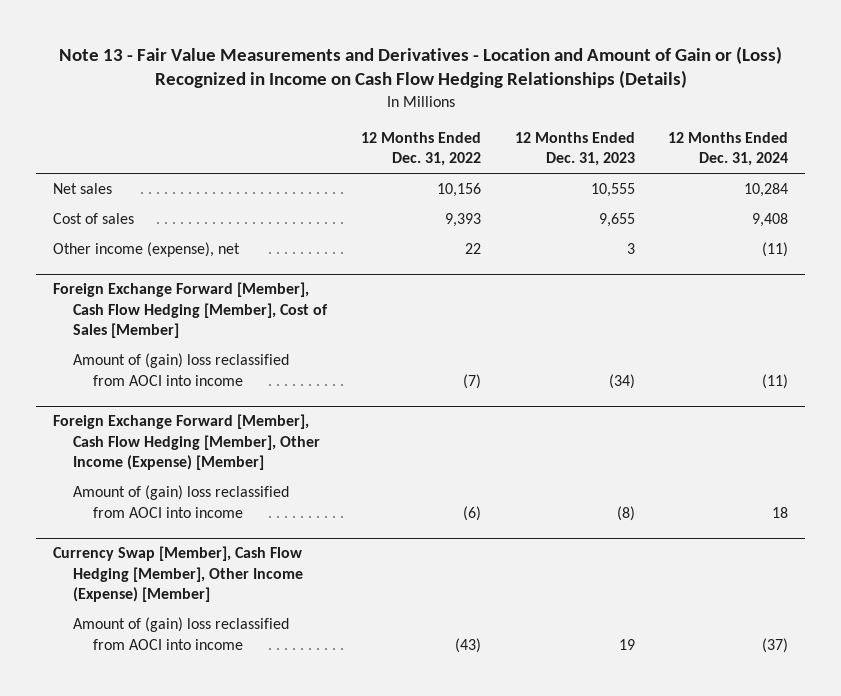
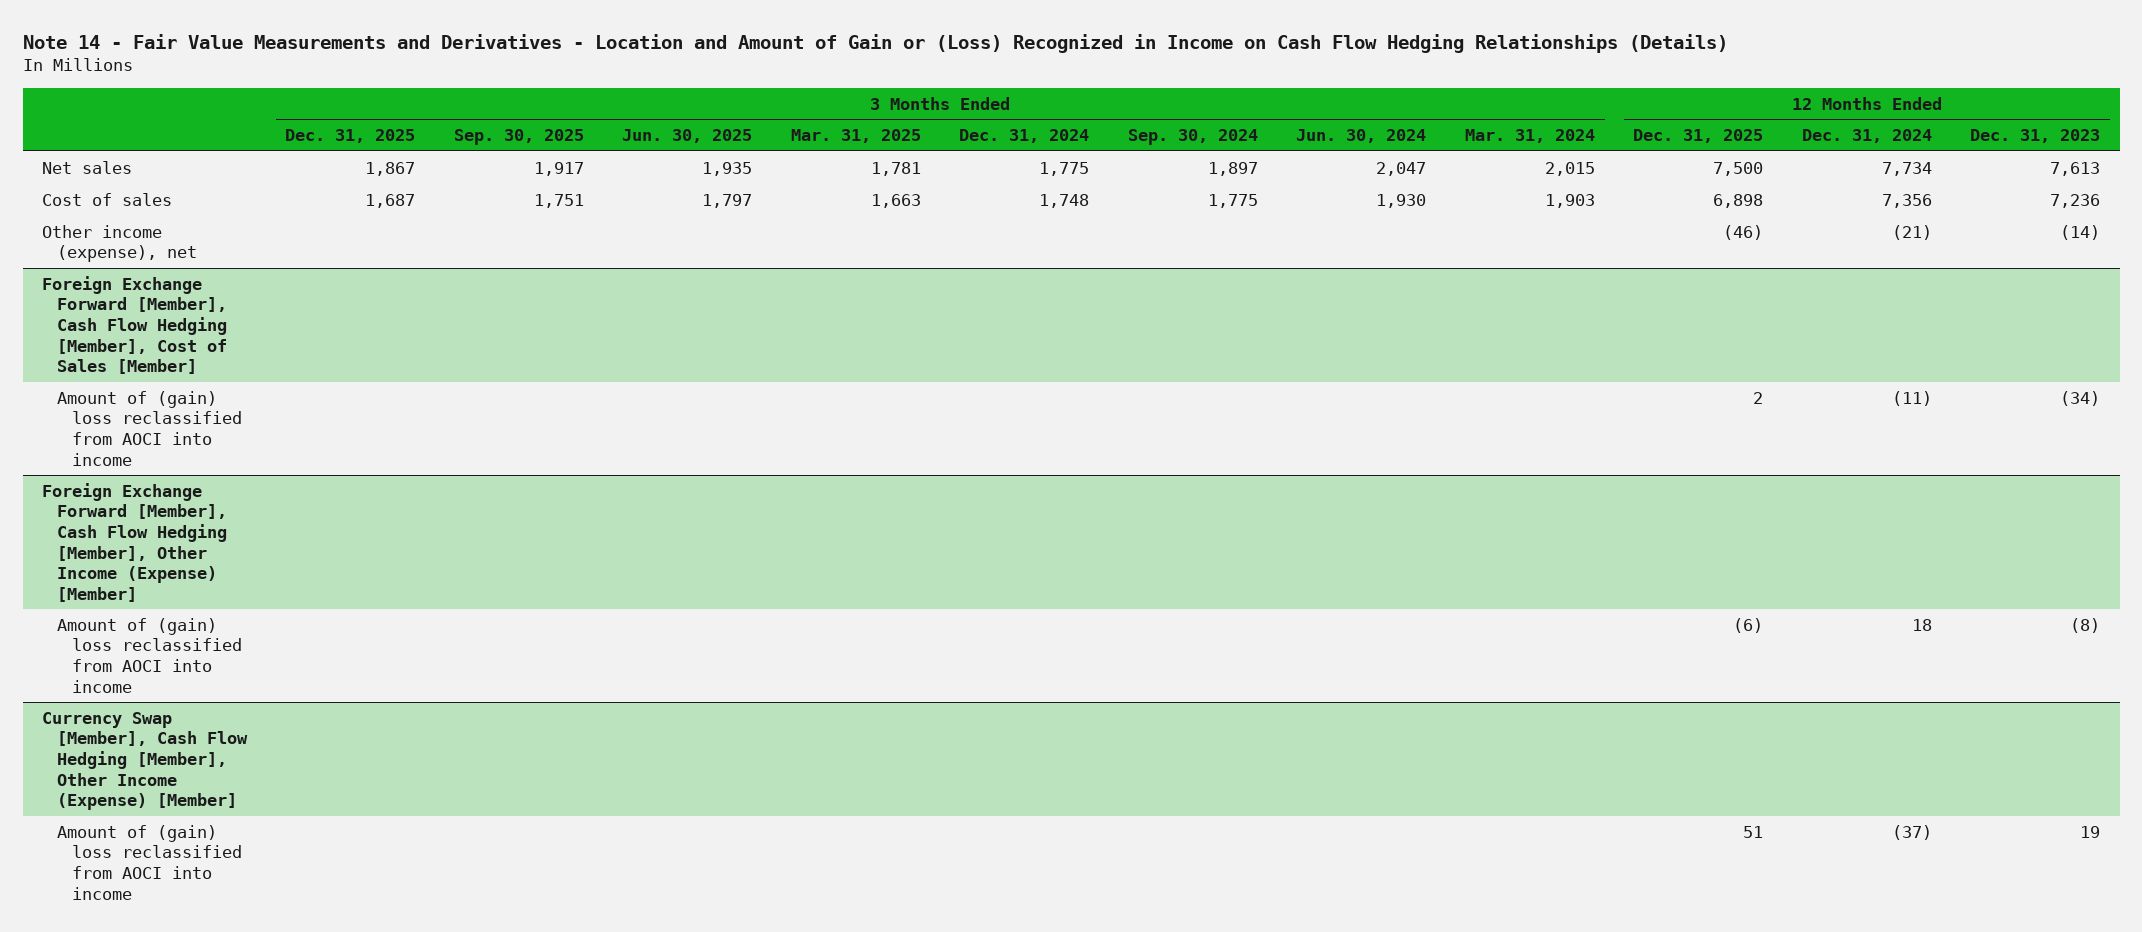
- Note 13 - Fair Value Measurements and Derivatives - Location and Amount of Gain or (Loss) Recognized in Income on Cash Flow Hedging Relationships (Details)
+ Note 14 - Fair Value Measurements and Derivatives - Location and Amount of Gain or (Loss) Recognized in Income on Cash Flow Hedging Relationships (Details)
- | 12 Months Ended Dec. 31, 2022 | 12 Months Ended Dec. 31, 2023 | 12 Months Ended Dec. 31, 2024
+ | 3 Months Ended Dec. 31, 2025 | 3 Months Ended Sep. 30, 2025 | 3 Months Ended Jun. 30, 2025 | 3 Months Ended Mar. 31, 2025 | 3 Months Ended Dec. 31, 2024 | 3 Months Ended Sep. 30, 2024 | 3 Months Ended Jun. 30, 2024 | 3 Months Ended Mar. 31, 2024 | 12 Months Ended Dec. 31, 2025 | 12 Months Ended Dec. 31, 2024 | 12 Months Ended Dec. 31, 2023
- Net sales | 10,156 | 10,555 | 10,284
- Cost of sales | 9,393 | 9,655 | 9,408
- Other income (expense), net | 22 | 3 | (11)
+ Net sales | 1,867 | 1,917 | 1,935 | 1,781 | 1,775 | 1,897 | 2,047 | 2,015 | 7,500 | 7,734 | 7,613
+ Cost of sales | 1,687 | 1,751 | 1,797 | 1,663 | 1,748 | 1,775 | 1,930 | 1,903 | 6,898 | 7,356 | 7,236
+ Other income (expense), net | | | | | | | | | (46) | (21) | (14)

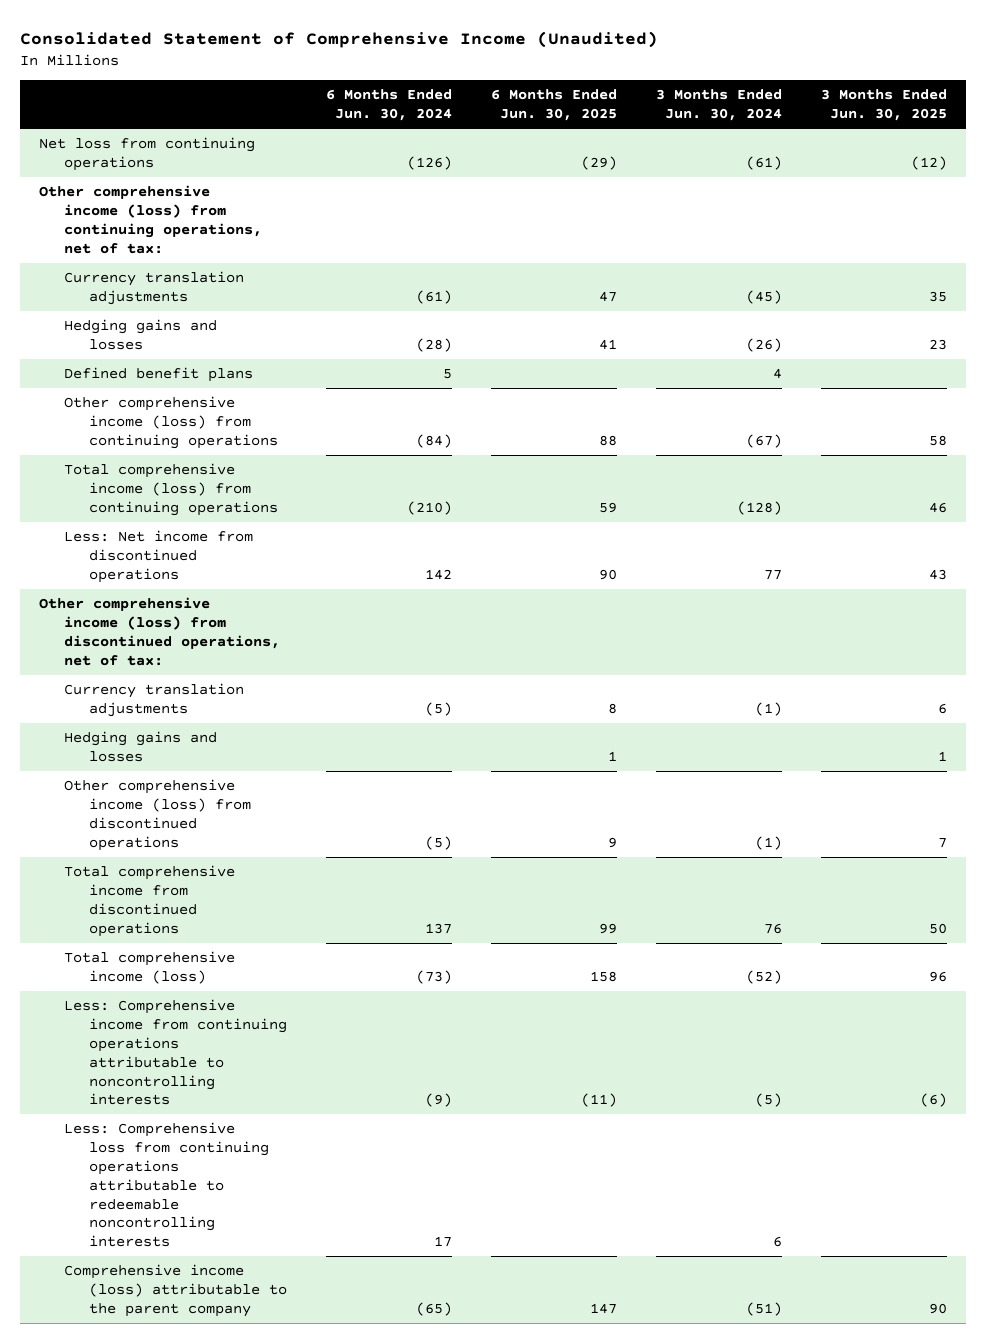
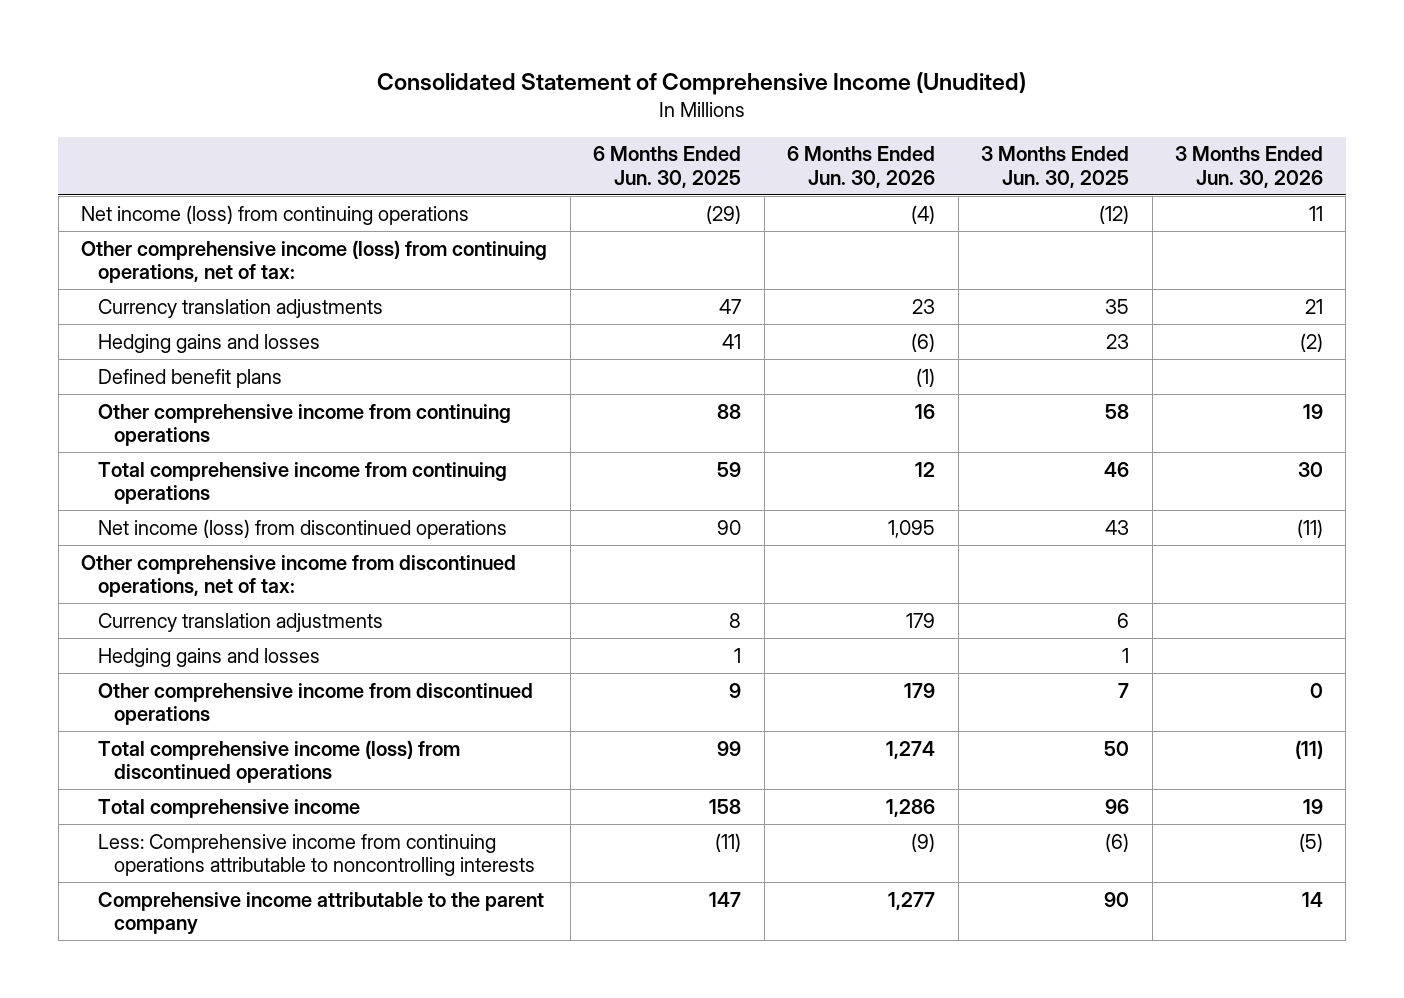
- Consolidated Statement of Comprehensive Income (Unaudited)
+ Consolidated Statement of Comprehensive Income (Unudited)
- | 6 Months Ended Jun. 30, 2024 | 6 Months Ended Jun. 30, 2025 | 3 Months Ended Jun. 30, 2024 | 3 Months Ended Jun. 30, 2025
+ | 6 Months Ended Jun. 30, 2025 | 6 Months Ended Jun. 30, 2026 | 3 Months Ended Jun. 30, 2025 | 3 Months Ended Jun. 30, 2026
- Net loss from continuing operations | (126) | (29) | (61) | (12)
+ Net income (loss) from continuing operations | (29) | (4) | (12) | 11
- Other comprehensive income (loss) from continuing operations | (84) | 88 | (67) | 58
- Total comprehensive income (loss) from continuing operations | (210) | 59 | (128) | 46
- Less: Net income from discontinued operations | 142 | 90 | 77 | 43
- Other comprehensive income (loss) from discontinued operations, net of tax:
+ Other comprehensive income from continuing operations | 88 | 16 | 58 | 19
+ Total comprehensive income from continuing operations | 59 | 12 | 46 | 30
+ Net income (loss) from discontinued operations | 90 | 1,095 | 43 | (11)
+ Other comprehensive income from discontinued operations, net of tax:
- Other comprehensive income (loss) from discontinued operations | (5) | 9 | (1) | 7
- Total comprehensive income from discontinued operations | 137 | 99 | 76 | 50
- Total comprehensive income (loss) | (73) | 158 | (52) | 96
+ Other comprehensive income from discontinued operations | 9 | 179 | 7 | 0
+ Total comprehensive income (loss) from discontinued operations | 99 | 1,274 | 50 | (11)
+ Total comprehensive income | 158 | 1,286 | 96 | 19
- Less: Comprehensive loss from continuing operations attributable to redeemable noncontrolling interests | 17 | | 6 |
- Comprehensive income (loss) attributable to the parent company | (65) | 147 | (51) | 90
+ Comprehensive income attributable to the parent company | 147 | 1,277 | 90 | 14

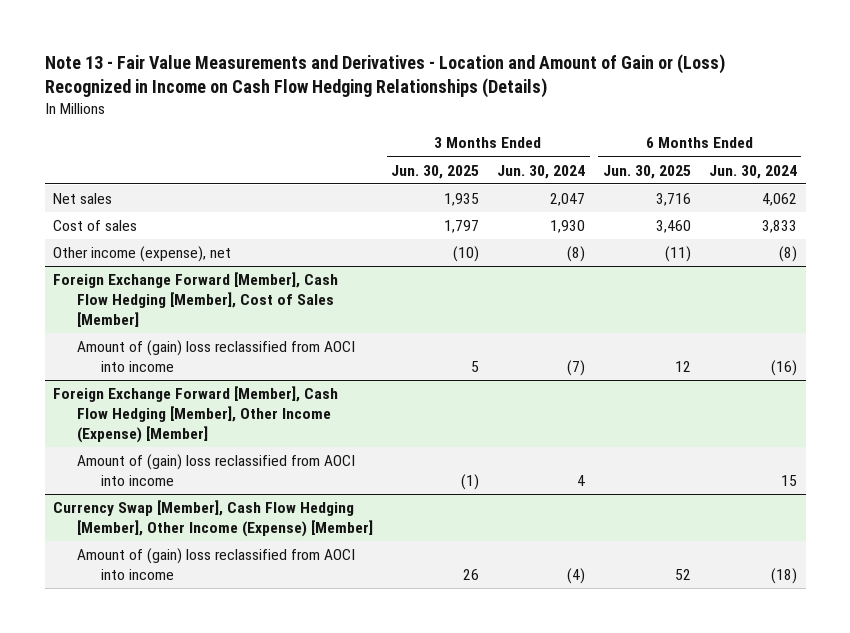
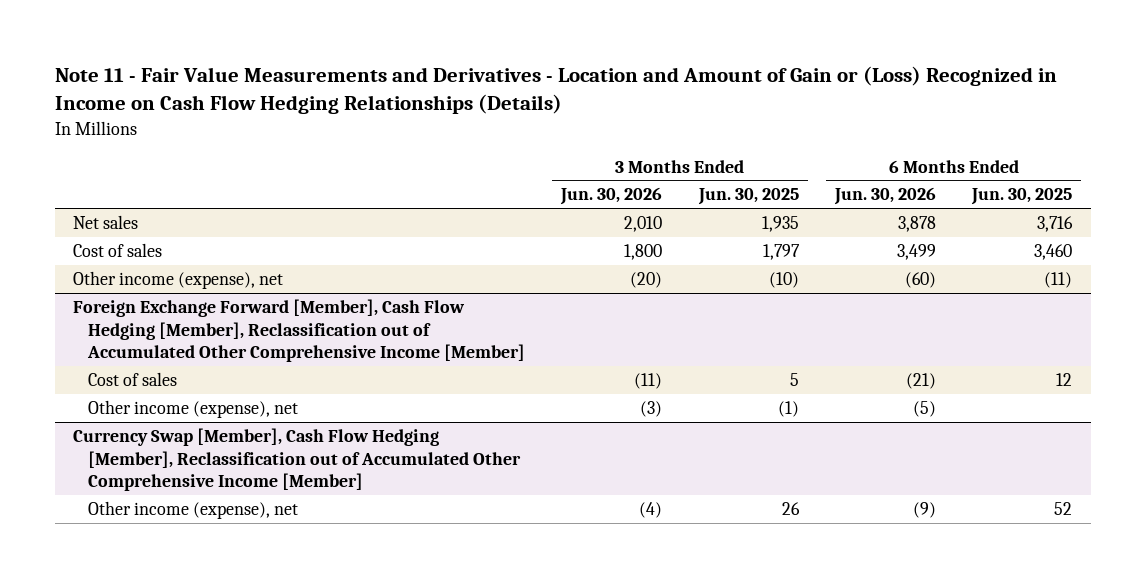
- Note 13 - Fair Value Measurements and Derivatives - Location and Amount of Gain or (Loss) Recognized in Income on Cash Flow Hedging Relationships (Details)
+ Note 11 - Fair Value Measurements and Derivatives - Location and Amount of Gain or (Loss) Recognized in Income on Cash Flow Hedging Relationships (Details)
- | 3 Months Ended Jun. 30, 2025 | 3 Months Ended Jun. 30, 2024 | 6 Months Ended Jun. 30, 2025 | 6 Months Ended Jun. 30, 2024
+ | 3 Months Ended Jun. 30, 2026 | 3 Months Ended Jun. 30, 2025 | 6 Months Ended Jun. 30, 2026 | 6 Months Ended Jun. 30, 2025
- Foreign Exchange Forward [Member], Cash Flow Hedging [Member], Cost of Sales [Member]
- Amount of (gain) loss reclassified from AOCI into income | 5 | (7) | 12 | (16)
- Foreign Exchange Forward [Member], Cash Flow Hedging [Member], Other Income (Expense) [Member]
- Amount of (gain) loss reclassified from AOCI into income | (1) | 4 | | 15
- Currency Swap [Member], Cash Flow Hedging [Member], Other Income (Expense) [Member]
- Amount of (gain) loss reclassified from AOCI into income | 26 | (4) | 52 | (18)
+ Foreign Exchange Forward [Member], Cash Flow Hedging [Member], Reclassification out of Accumulated Other Comprehensive Income [Member]
+ Cost of sales | (11) | 5 | (21) | 12
+ Other income (expense), net | (3) | (1) | (5) |
+ Currency Swap [Member], Cash Flow Hedging [Member], Reclassification out of Accumulated Other Comprehensive Income [Member]
+ Other income (expense), net | (4) | 26 | (9) | 52

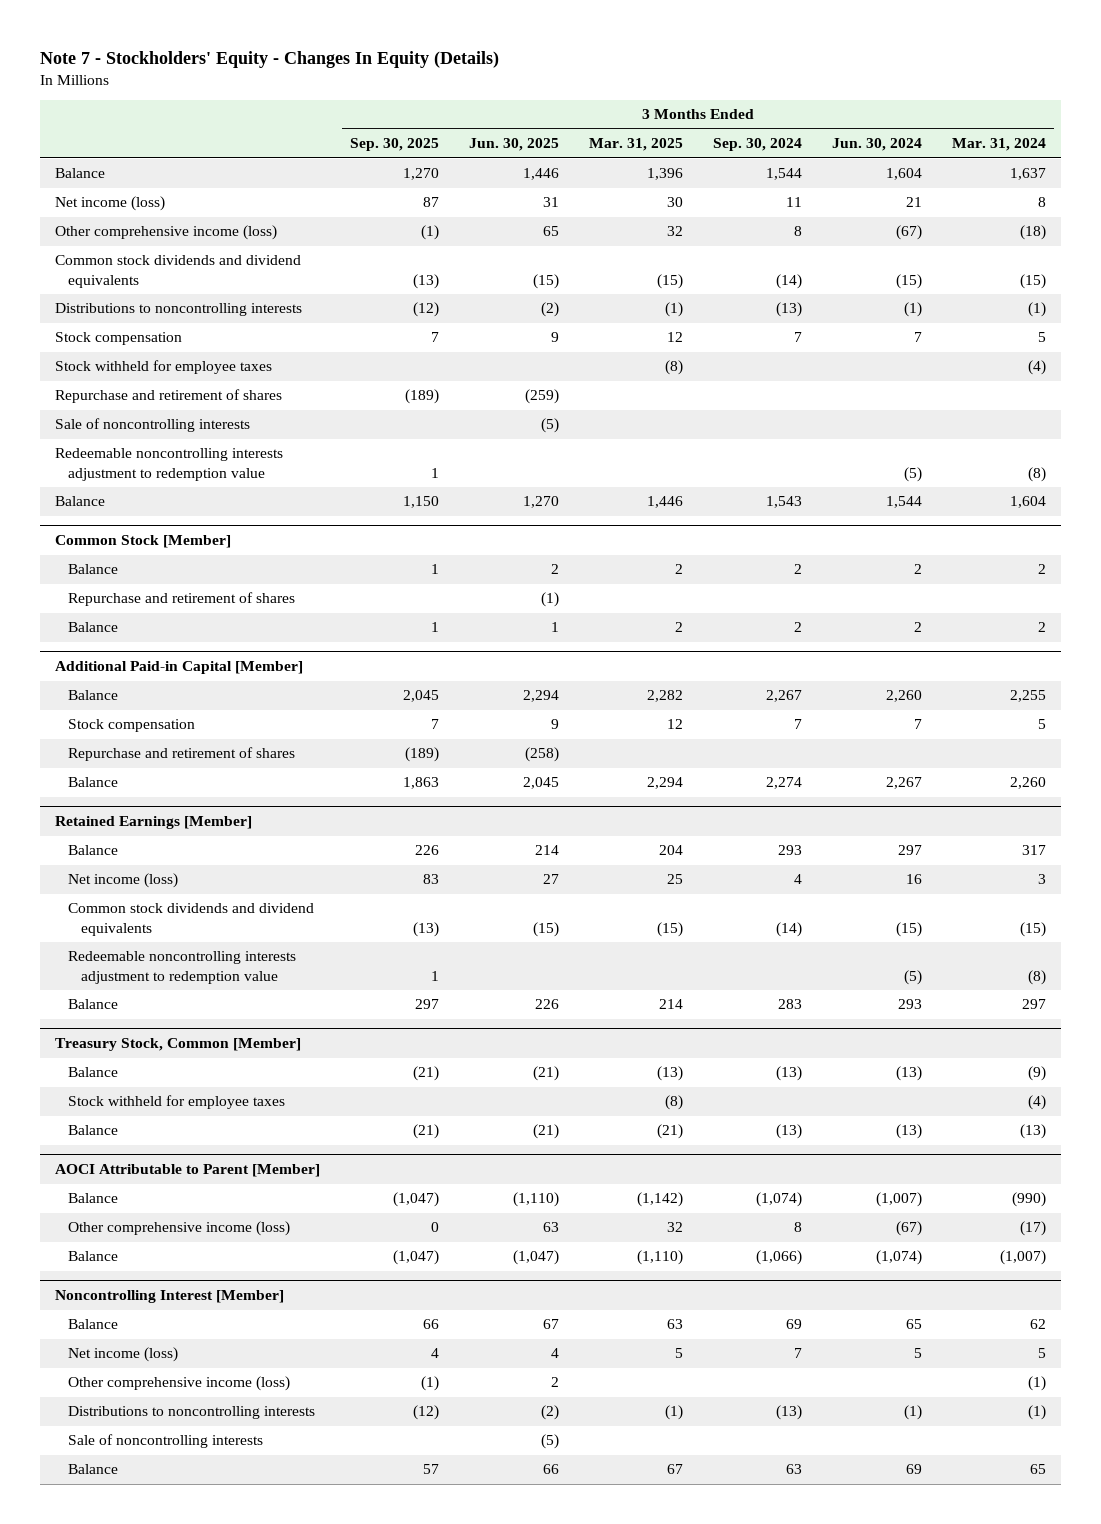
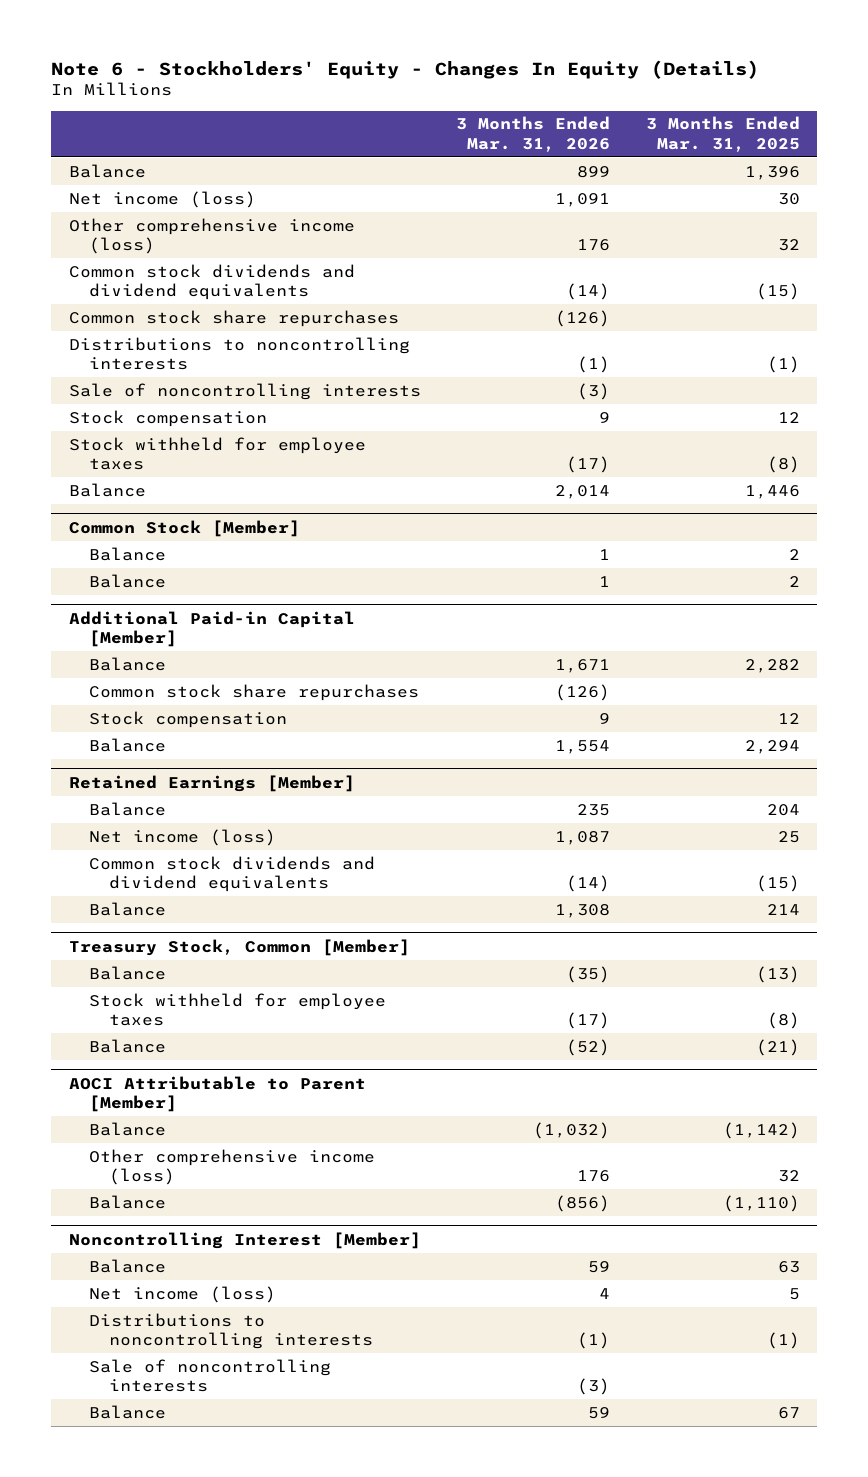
- Note 7 - Stockholders' Equity - Changes In Equity (Details)
+ Note 6 - Stockholders' Equity - Changes In Equity (Details)
- | 3 Months Ended Sep. 30, 2025 | 3 Months Ended Jun. 30, 2025 | 3 Months Ended Mar. 31, 2025 | 3 Months Ended Sep. 30, 2024 | 3 Months Ended Jun. 30, 2024 | 3 Months Ended Mar. 31, 2024
+ | 3 Months Ended Mar. 31, 2026 | 3 Months Ended Mar. 31, 2025
+ Common stock share repurchases | (126) |
moved up: Sale of noncontrolling interests | (3) |
- Repurchase and retirement of shares | (189) | (259) | | | |
- Redeemable noncontrolling interests adjustment to redemption value | 1 | | | | (5) | (8)
@ Common Stock [Member]
- Repurchase and retirement of shares | | (1) | | | |
@ Additional Paid-in Capital [Member]
+ Common stock share repurchases | (126) |
- Repurchase and retirement of shares | (189) | (258) | | | |
@ Retained Earnings [Member]
- Redeemable noncontrolling interests adjustment to redemption value | 1 | | | | (5) | (8)
@ Noncontrolling Interest [Member]
- Other comprehensive income (loss) | (1) | 2 | | | | (1)

